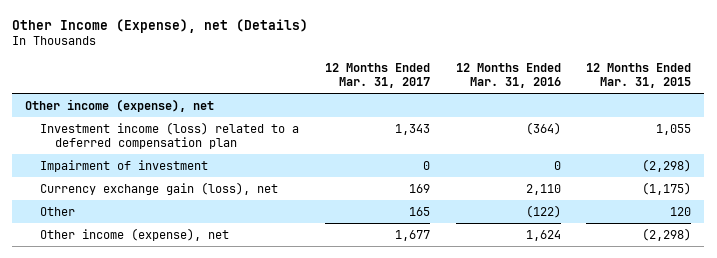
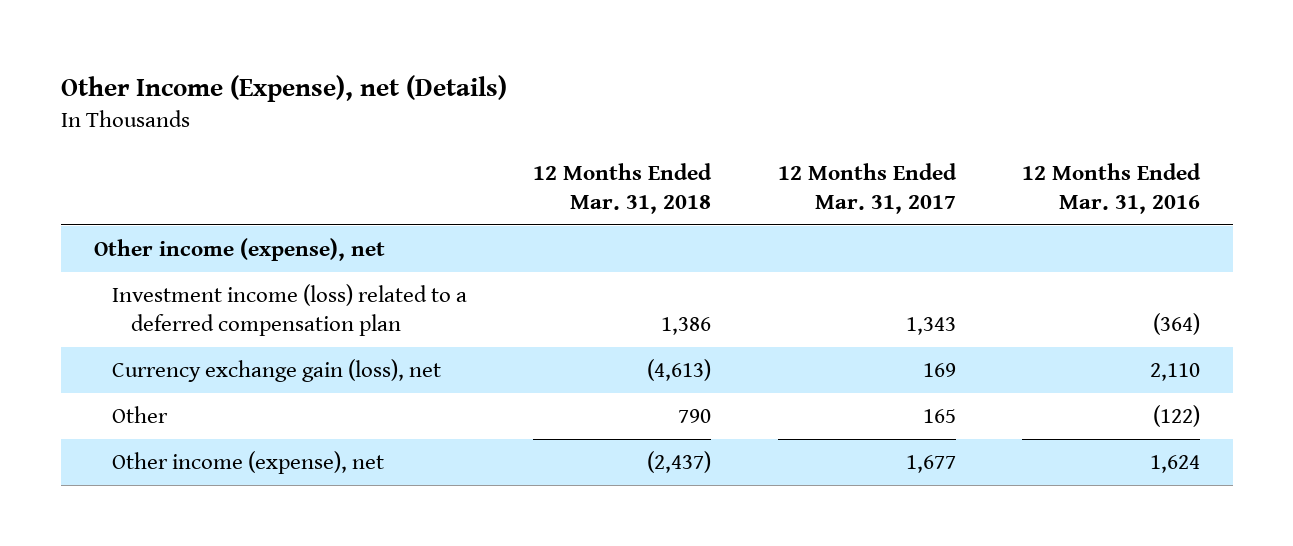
- | 12 Months Ended Mar. 31, 2017 | 12 Months Ended Mar. 31, 2016 | 12 Months Ended Mar. 31, 2015
+ | 12 Months Ended Mar. 31, 2018 | 12 Months Ended Mar. 31, 2017 | 12 Months Ended Mar. 31, 2016
- Impairment of investment | 0 | 0 | (2,298)

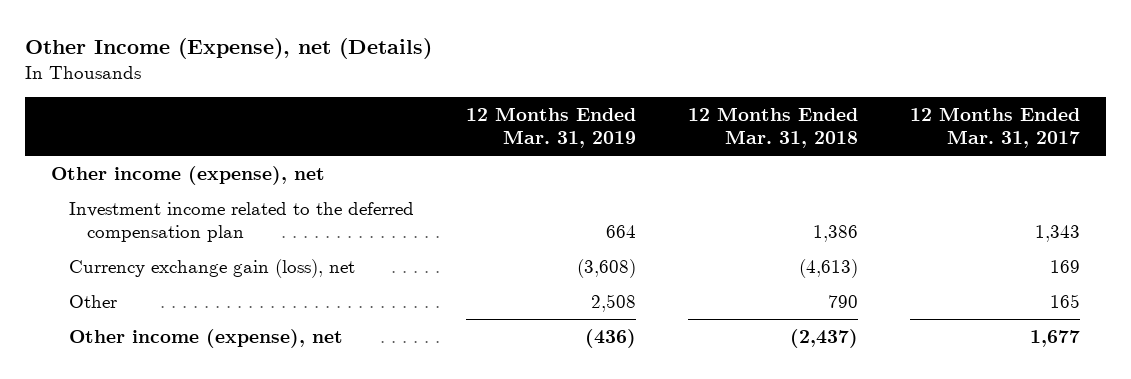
- | 12 Months Ended Mar. 31, 2018 | 12 Months Ended Mar. 31, 2017 | 12 Months Ended Mar. 31, 2016
+ | 12 Months Ended Mar. 31, 2019 | 12 Months Ended Mar. 31, 2018 | 12 Months Ended Mar. 31, 2017
- Investment income (loss) related to a deferred compensation plan | 1,386 | 1,343 | (364)
+ Investment income related to the deferred compensation plan | 664 | 1,386 | 1,343

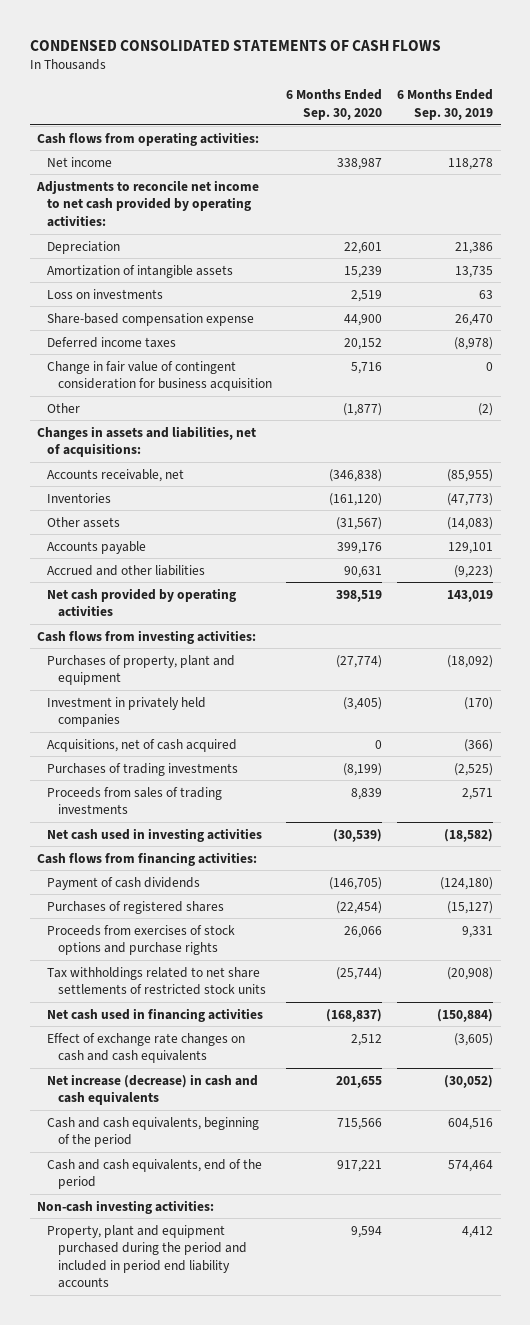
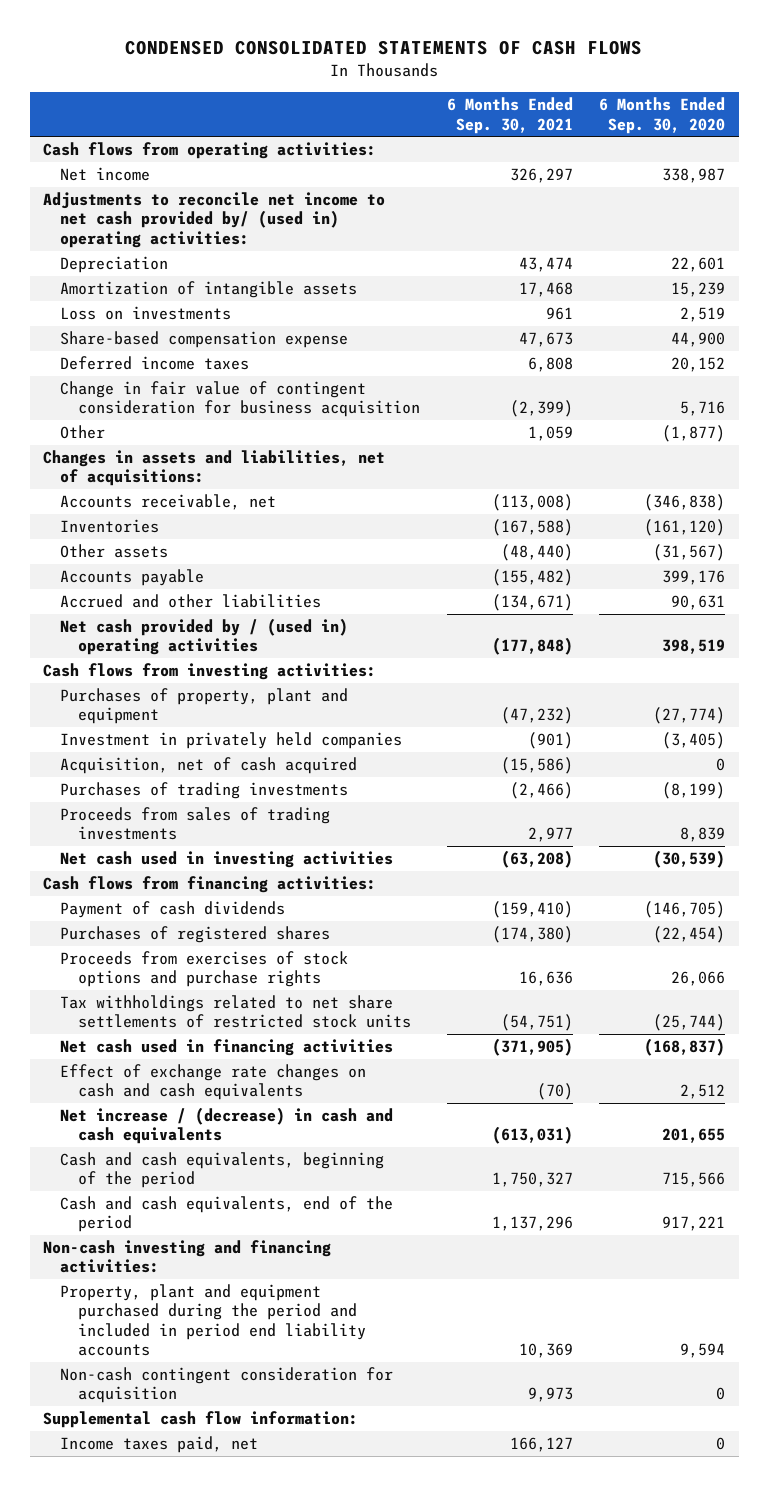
- | 6 Months Ended Sep. 30, 2020 | 6 Months Ended Sep. 30, 2019
+ | 6 Months Ended Sep. 30, 2021 | 6 Months Ended Sep. 30, 2020
- Adjustments to reconcile net income to net cash provided by operating activities:
+ Adjustments to reconcile net income to net cash provided by/ (used in) operating activities:
- Net cash provided by operating activities | 398,519 | 143,019
+ Net cash provided by / (used in) operating activities | (177,848) | 398,519
- Acquisitions, net of cash acquired | 0 | (366)
+ Acquisition, net of cash acquired | (15,586) | 0
- Net increase (decrease) in cash and cash equivalents | 201,655 | (30,052)
+ Net increase / (decrease) in cash and cash equivalents | (613,031) | 201,655
- Non-cash investing activities:
+ Non-cash investing and financing activities:
+ Non-cash contingent consideration for acquisition | 9,973 | 0
+ Supplemental cash flow information:
+ Income taxes paid, net | 166,127 | 0

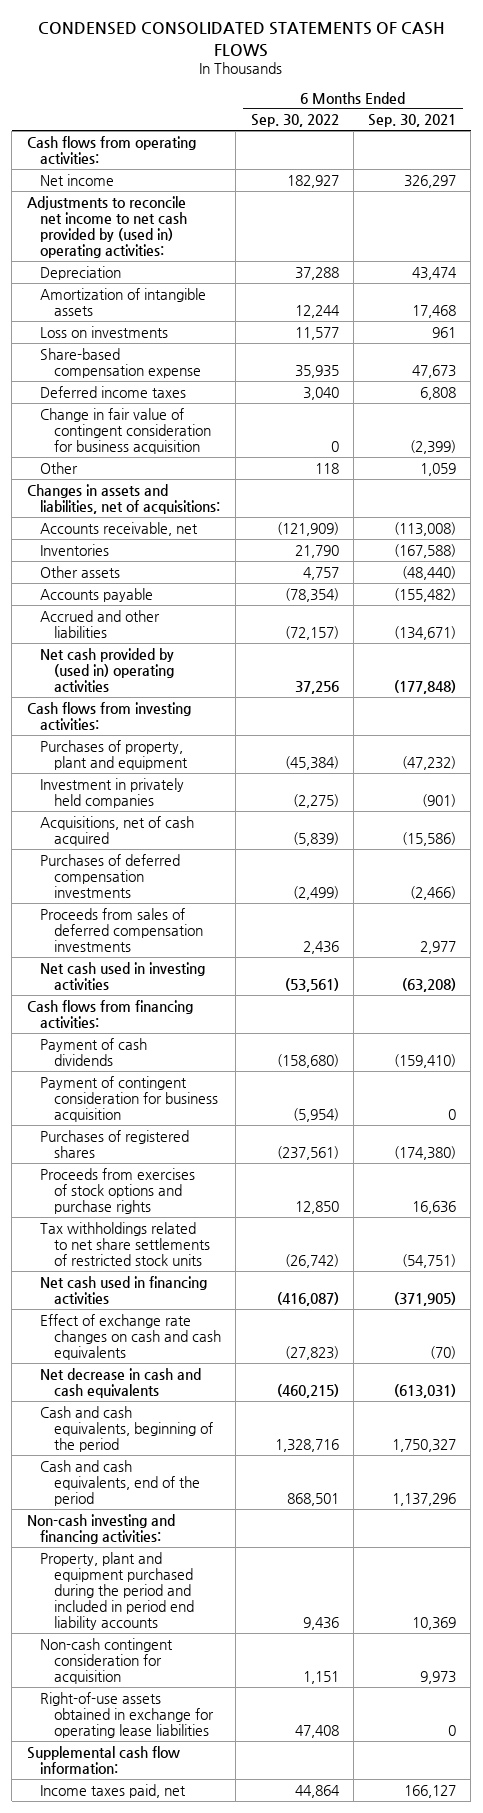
- | 6 Months Ended Sep. 30, 2021 | 6 Months Ended Sep. 30, 2020
+ | 6 Months Ended Sep. 30, 2022 | 6 Months Ended Sep. 30, 2021
- Adjustments to reconcile net income to net cash provided by/ (used in) operating activities:
+ Adjustments to reconcile net income to net cash provided by (used in) operating activities:
- Net cash provided by / (used in) operating activities | (177,848) | 398,519
+ Net cash provided by (used in) operating activities | 37,256 | (177,848)
- Acquisition, net of cash acquired | (15,586) | 0
- Purchases of trading investments | (2,466) | (8,199)
- Proceeds from sales of trading investments | 2,977 | 8,839
+ Acquisitions, net of cash acquired | (5,839) | (15,586)
+ Purchases of deferred compensation investments | (2,499) | (2,466)
+ Proceeds from sales of deferred compensation investments | 2,436 | 2,977
+ Payment of contingent consideration for business acquisition | (5,954) | 0
- Net increase / (decrease) in cash and cash equivalents | (613,031) | 201,655
+ Net decrease in cash and cash equivalents | (460,215) | (613,031)
+ Right-of-use assets obtained in exchange for operating lease liabilities | 47,408 | 0

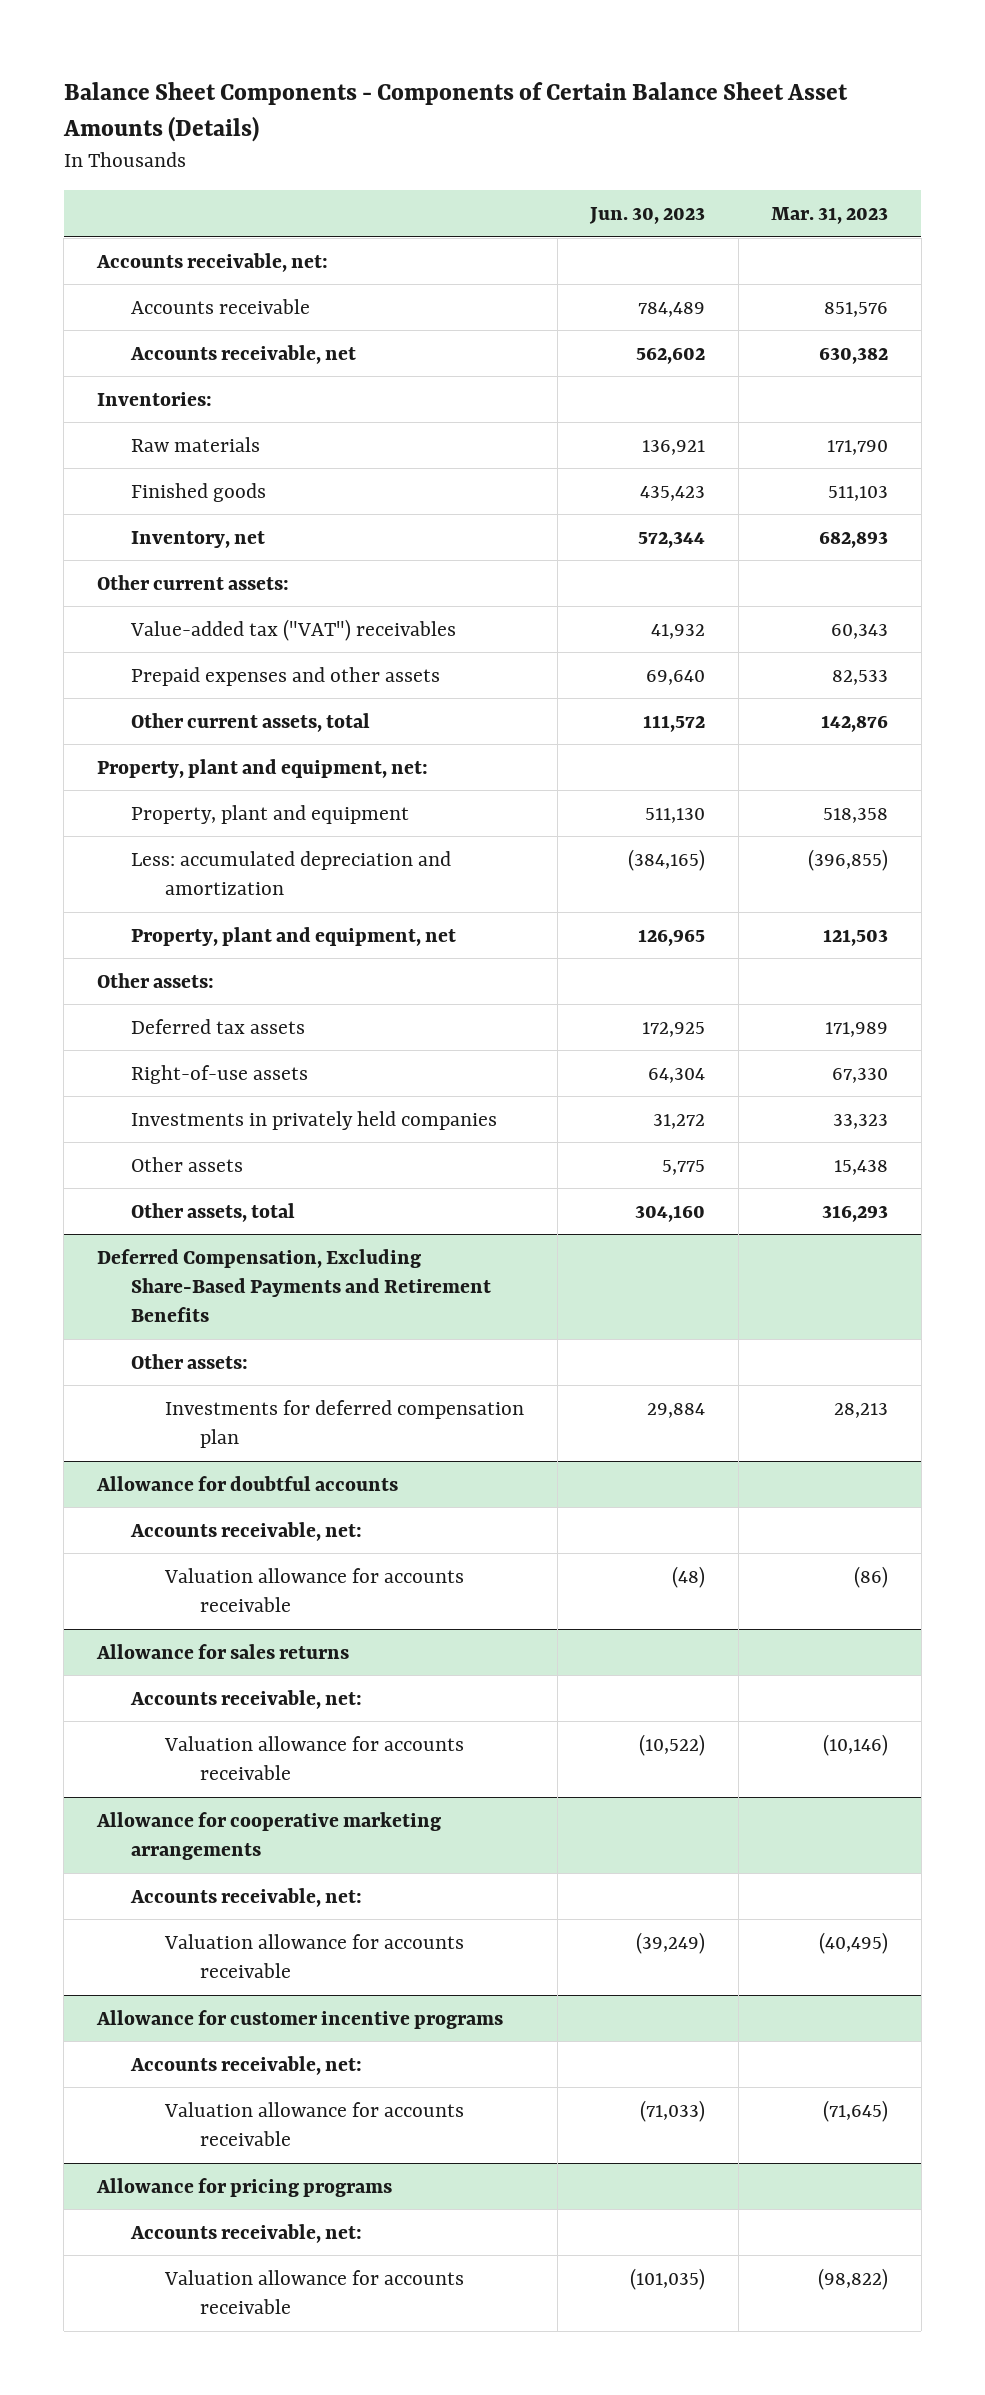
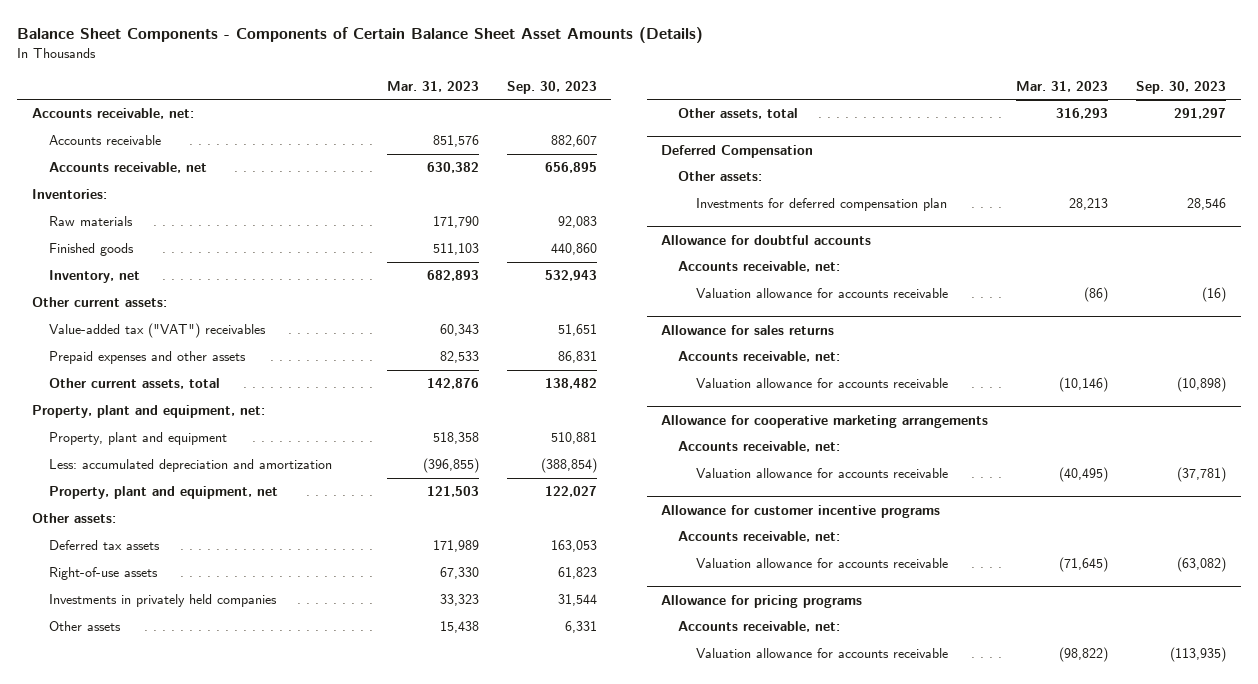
- | Jun. 30, 2023 | Mar. 31, 2023
+ | Mar. 31, 2023 | Sep. 30, 2023
- Deferred Compensation, Excluding Share-Based Payments and Retirement Benefits
+ Deferred Compensation

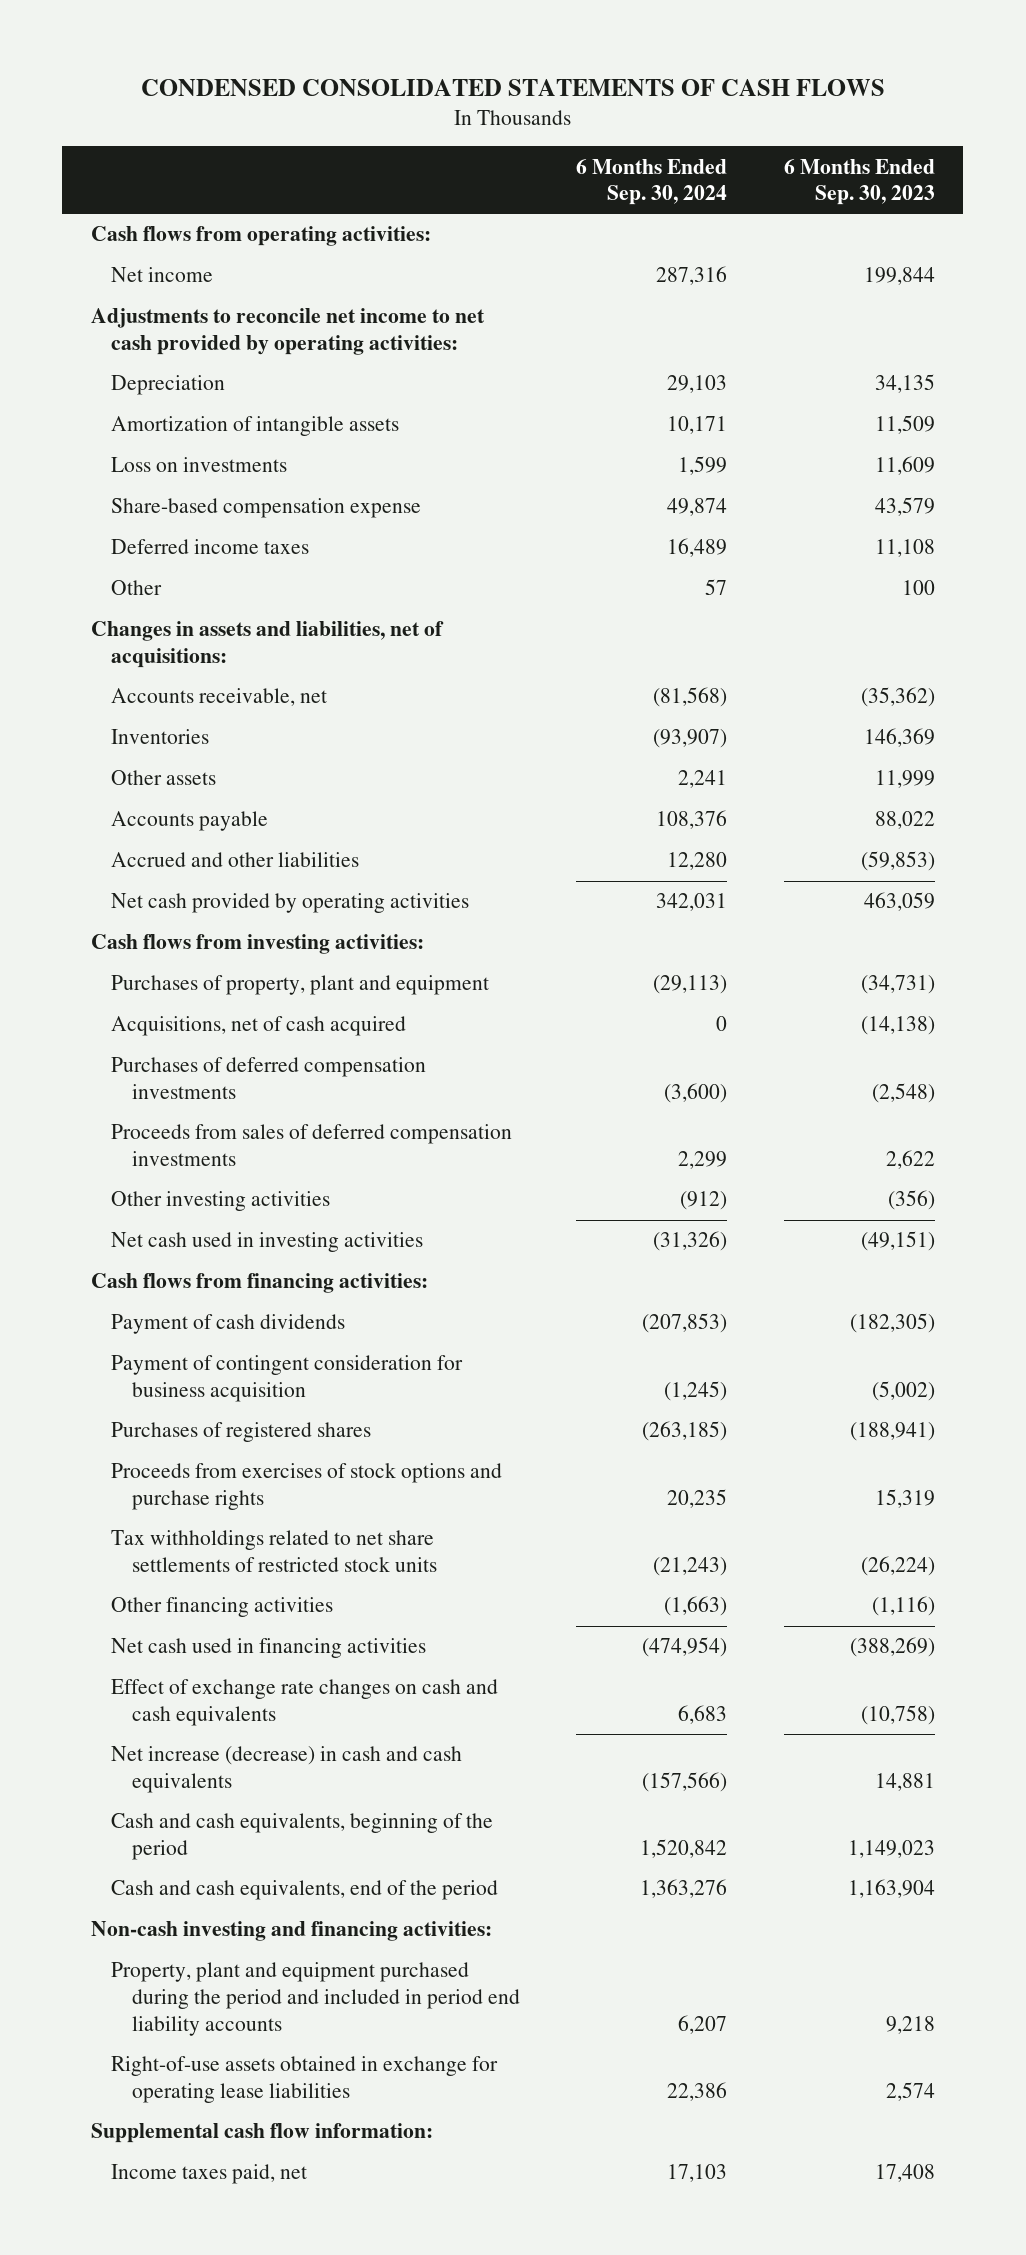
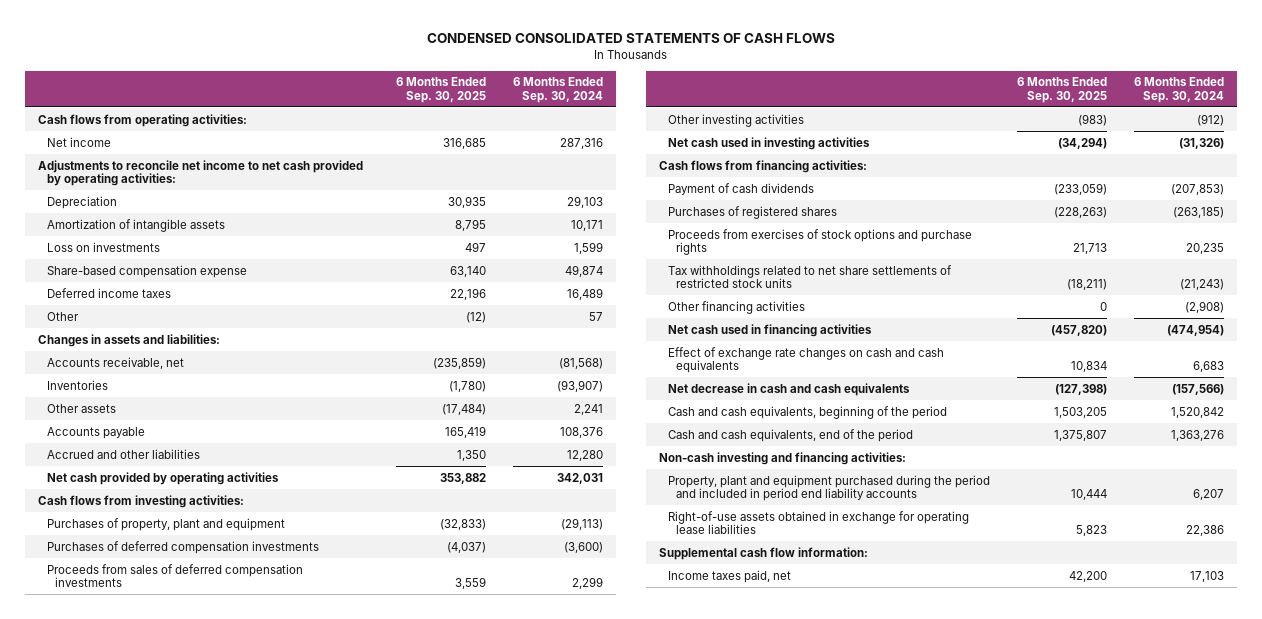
- | 6 Months Ended Sep. 30, 2024 | 6 Months Ended Sep. 30, 2023
+ | 6 Months Ended Sep. 30, 2025 | 6 Months Ended Sep. 30, 2024
- Changes in assets and liabilities, net of acquisitions:
+ Changes in assets and liabilities:
- Acquisitions, net of cash acquired | 0 | (14,138)
- Payment of contingent consideration for business acquisition | (1,245) | (5,002)
- Other financing activities | (1,663) | (1,116)
+ Other financing activities | 0 | (2,908)
- Net increase (decrease) in cash and cash equivalents | (157,566) | 14,881
+ Net decrease in cash and cash equivalents | (127,398) | (157,566)

